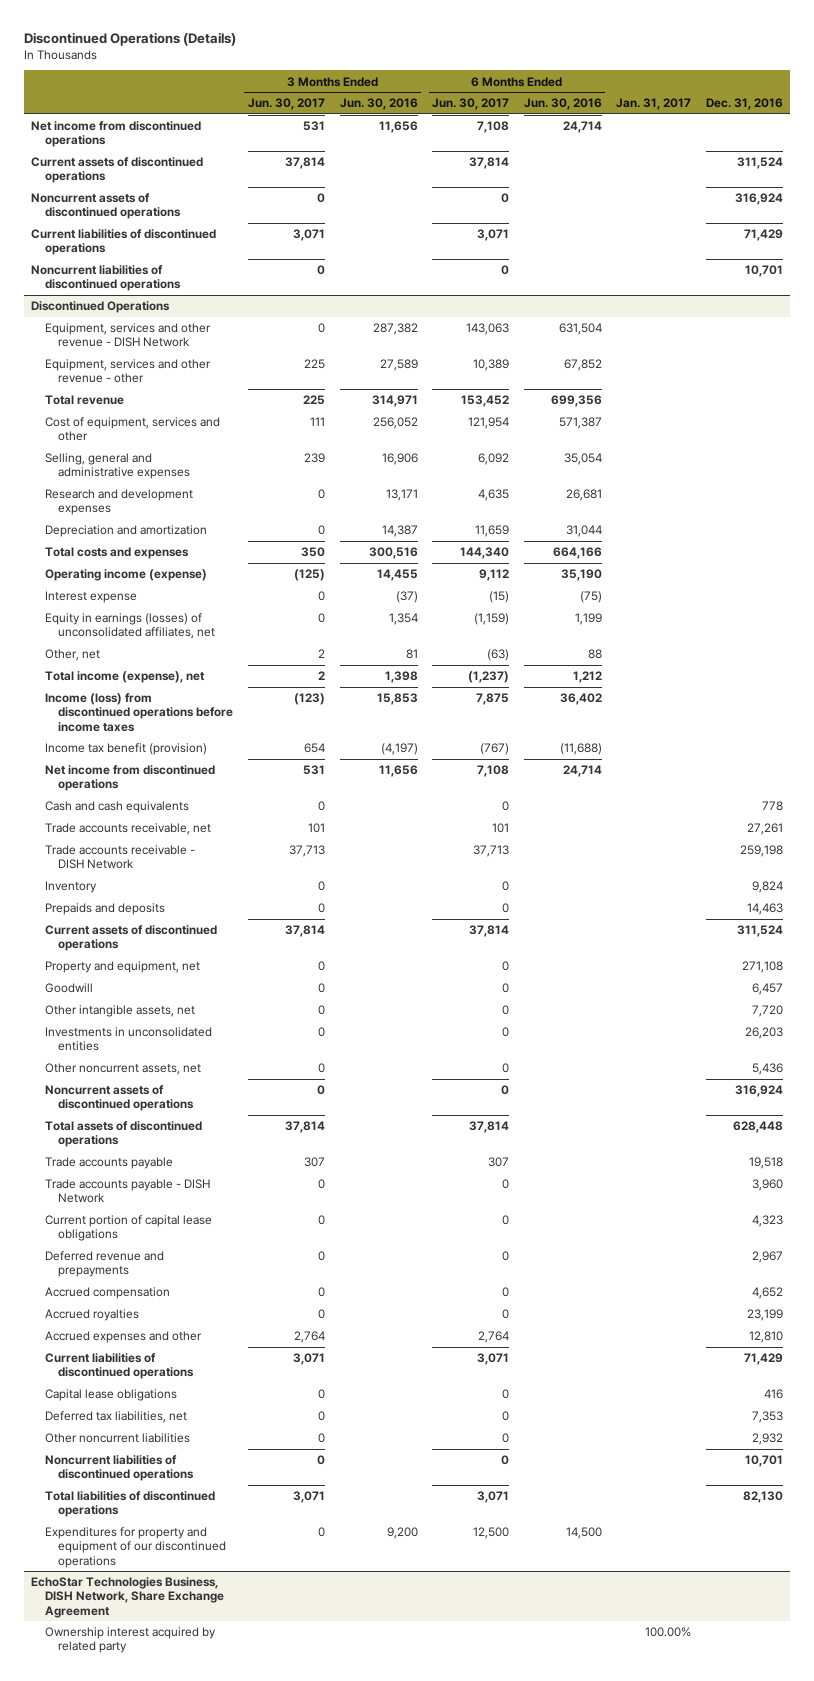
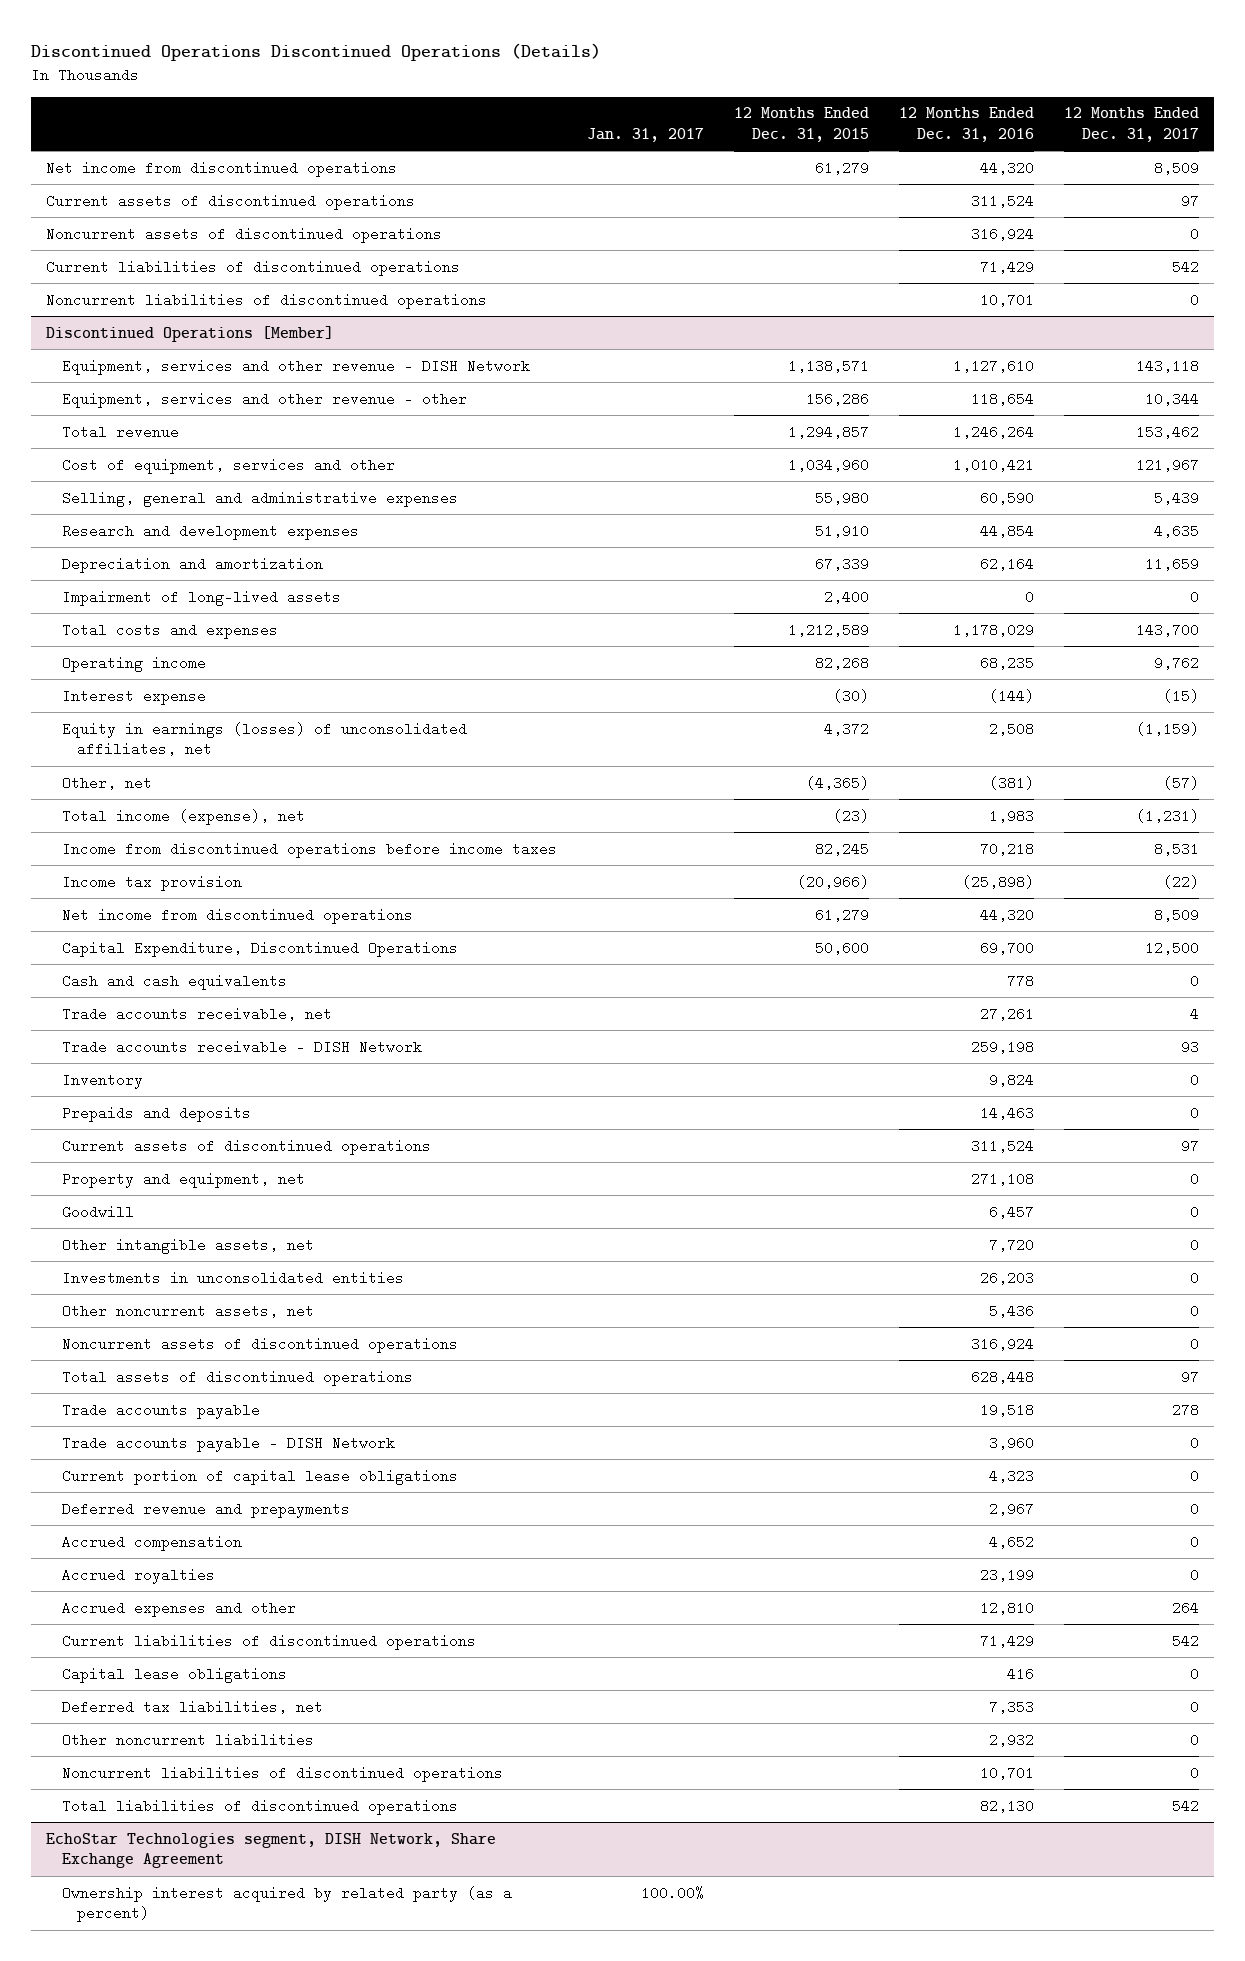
- Discontinued Operations (Details)
+ Discontinued Operations Discontinued Operations (Details)
- | 3 Months Ended Jun. 30, 2017 | 3 Months Ended Jun. 30, 2016 | 6 Months Ended Jun. 30, 2017 | 6 Months Ended Jun. 30, 2016 | Jan. 31, 2017 | Dec. 31, 2016
+ | Jan. 31, 2017 | 12 Months Ended Dec. 31, 2015 | 12 Months Ended Dec. 31, 2016 | 12 Months Ended Dec. 31, 2017
- Discontinued Operations
+ Discontinued Operations [Member]
+ Impairment of long-lived assets | | 2,400 | 0 | 0
- Operating income (expense) | (125) | 14,455 | 9,112 | 35,190 | |
+ Operating income | | 82,268 | 68,235 | 9,762
- Income (loss) from discontinued operations before income taxes | (123) | 15,853 | 7,875 | 36,402 | |
- Income tax benefit (provision) | 654 | (4,197) | (767) | (11,688) | |
+ Income from discontinued operations before income taxes | | 82,245 | 70,218 | 8,531
+ Income tax provision | | (20,966) | (25,898) | (22)
+ Capital Expenditure, Discontinued Operations | | 50,600 | 69,700 | 12,500
- Expenditures for property and equipment of our discontinued operations | 0 | 9,200 | 12,500 | 14,500 | |
- EchoStar Technologies Business, DISH Network, Share Exchange Agreement
- Ownership interest acquired by related party | | | | | 100.00% |
+ EchoStar Technologies segment, DISH Network, Share Exchange Agreement
+ Ownership interest acquired by related party (as a percent) | 100.00% | | |

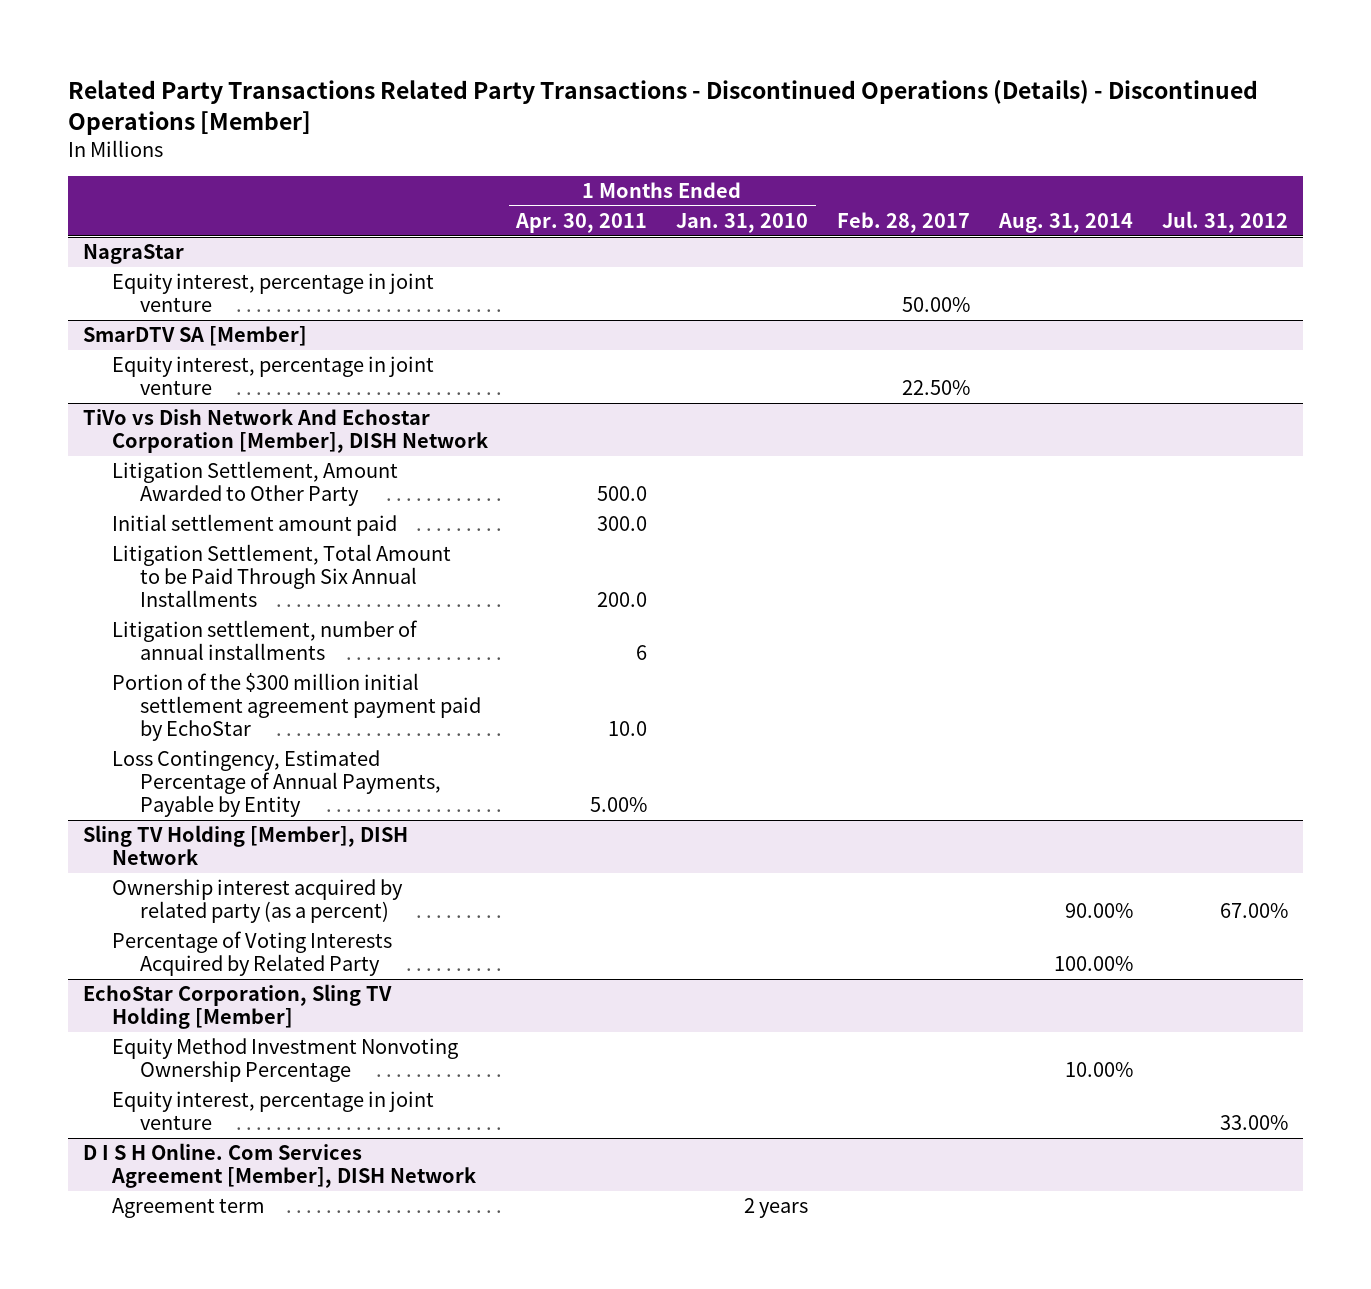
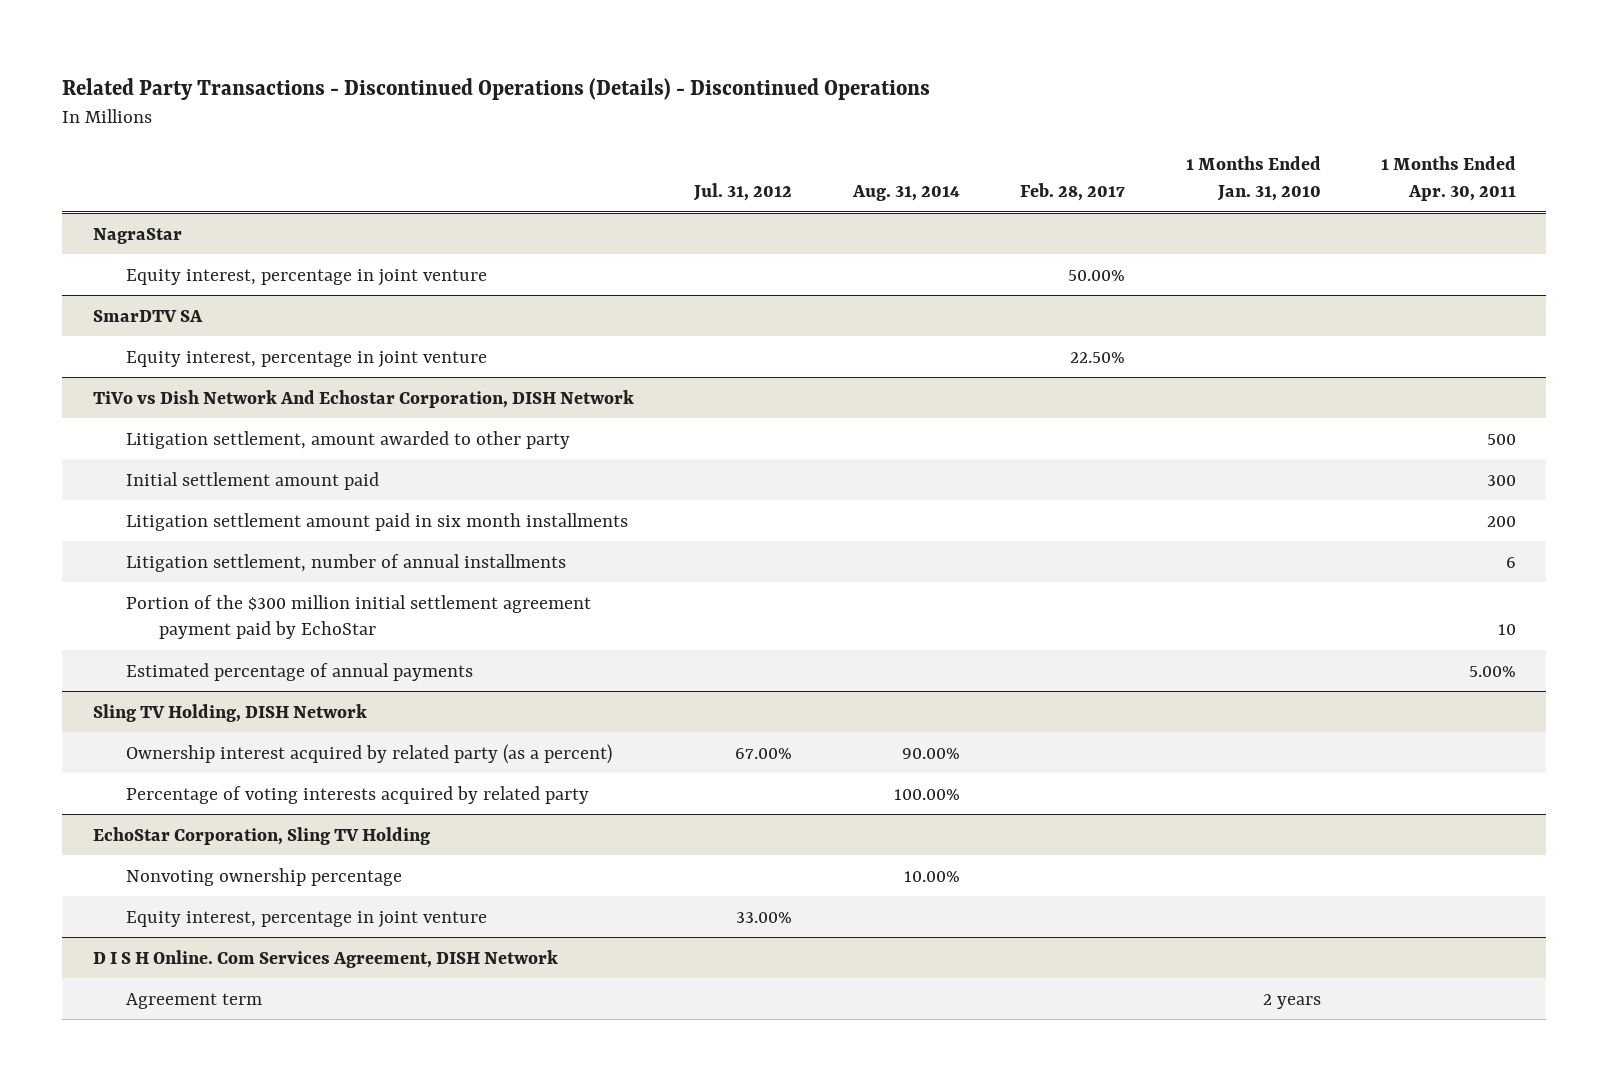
- Related Party Transactions Related Party Transactions - Discontinued Operations (Details) - Discontinued Operations [Member]
+ Related Party Transactions - Discontinued Operations (Details) - Discontinued Operations
- | 1 Months Ended Apr. 30, 2011 | 1 Months Ended Jan. 31, 2010 | Feb. 28, 2017 | Aug. 31, 2014 | Jul. 31, 2012
+ | Jul. 31, 2012 | Aug. 31, 2014 | Feb. 28, 2017 | 1 Months Ended Jan. 31, 2010 | 1 Months Ended Apr. 30, 2011
- SmarDTV SA [Member]
+ SmarDTV SA
- TiVo vs Dish Network And Echostar Corporation [Member], DISH Network
- Litigation Settlement, Amount Awarded to Other Party | 500.0 | | | |
- Initial settlement amount paid | 300.0 | | | |
- Litigation Settlement, Total Amount to be Paid Through Six Annual Installments | 200.0 | | | |
+ TiVo vs Dish Network And Echostar Corporation, DISH Network
+ Litigation settlement, amount awarded to other party | | | | | 500
+ Initial settlement amount paid | | | | | 300
+ Litigation settlement amount paid in six month installments | | | | | 200
- Portion of the $300 million initial settlement agreement payment paid by EchoStar | 10.0 | | | |
- Loss Contingency, Estimated Percentage of Annual Payments, Payable by Entity | 5.00% | | | |
- Sling TV Holding [Member], DISH Network
+ Portion of the $300 million initial settlement agreement payment paid by EchoStar | | | | | 10
+ Estimated percentage of annual payments | | | | | 5.00%
+ Sling TV Holding, DISH Network
- Percentage of Voting Interests Acquired by Related Party | | | | 100.00% |
- EchoStar Corporation, Sling TV Holding [Member]
- Equity Method Investment Nonvoting Ownership Percentage | | | | 10.00% |
+ Percentage of voting interests acquired by related party | | 100.00% | | |
+ EchoStar Corporation, Sling TV Holding
+ Nonvoting ownership percentage | | 10.00% | | |
- D I S H Online. Com Services Agreement [Member], DISH Network
+ D I S H Online. Com Services Agreement, DISH Network

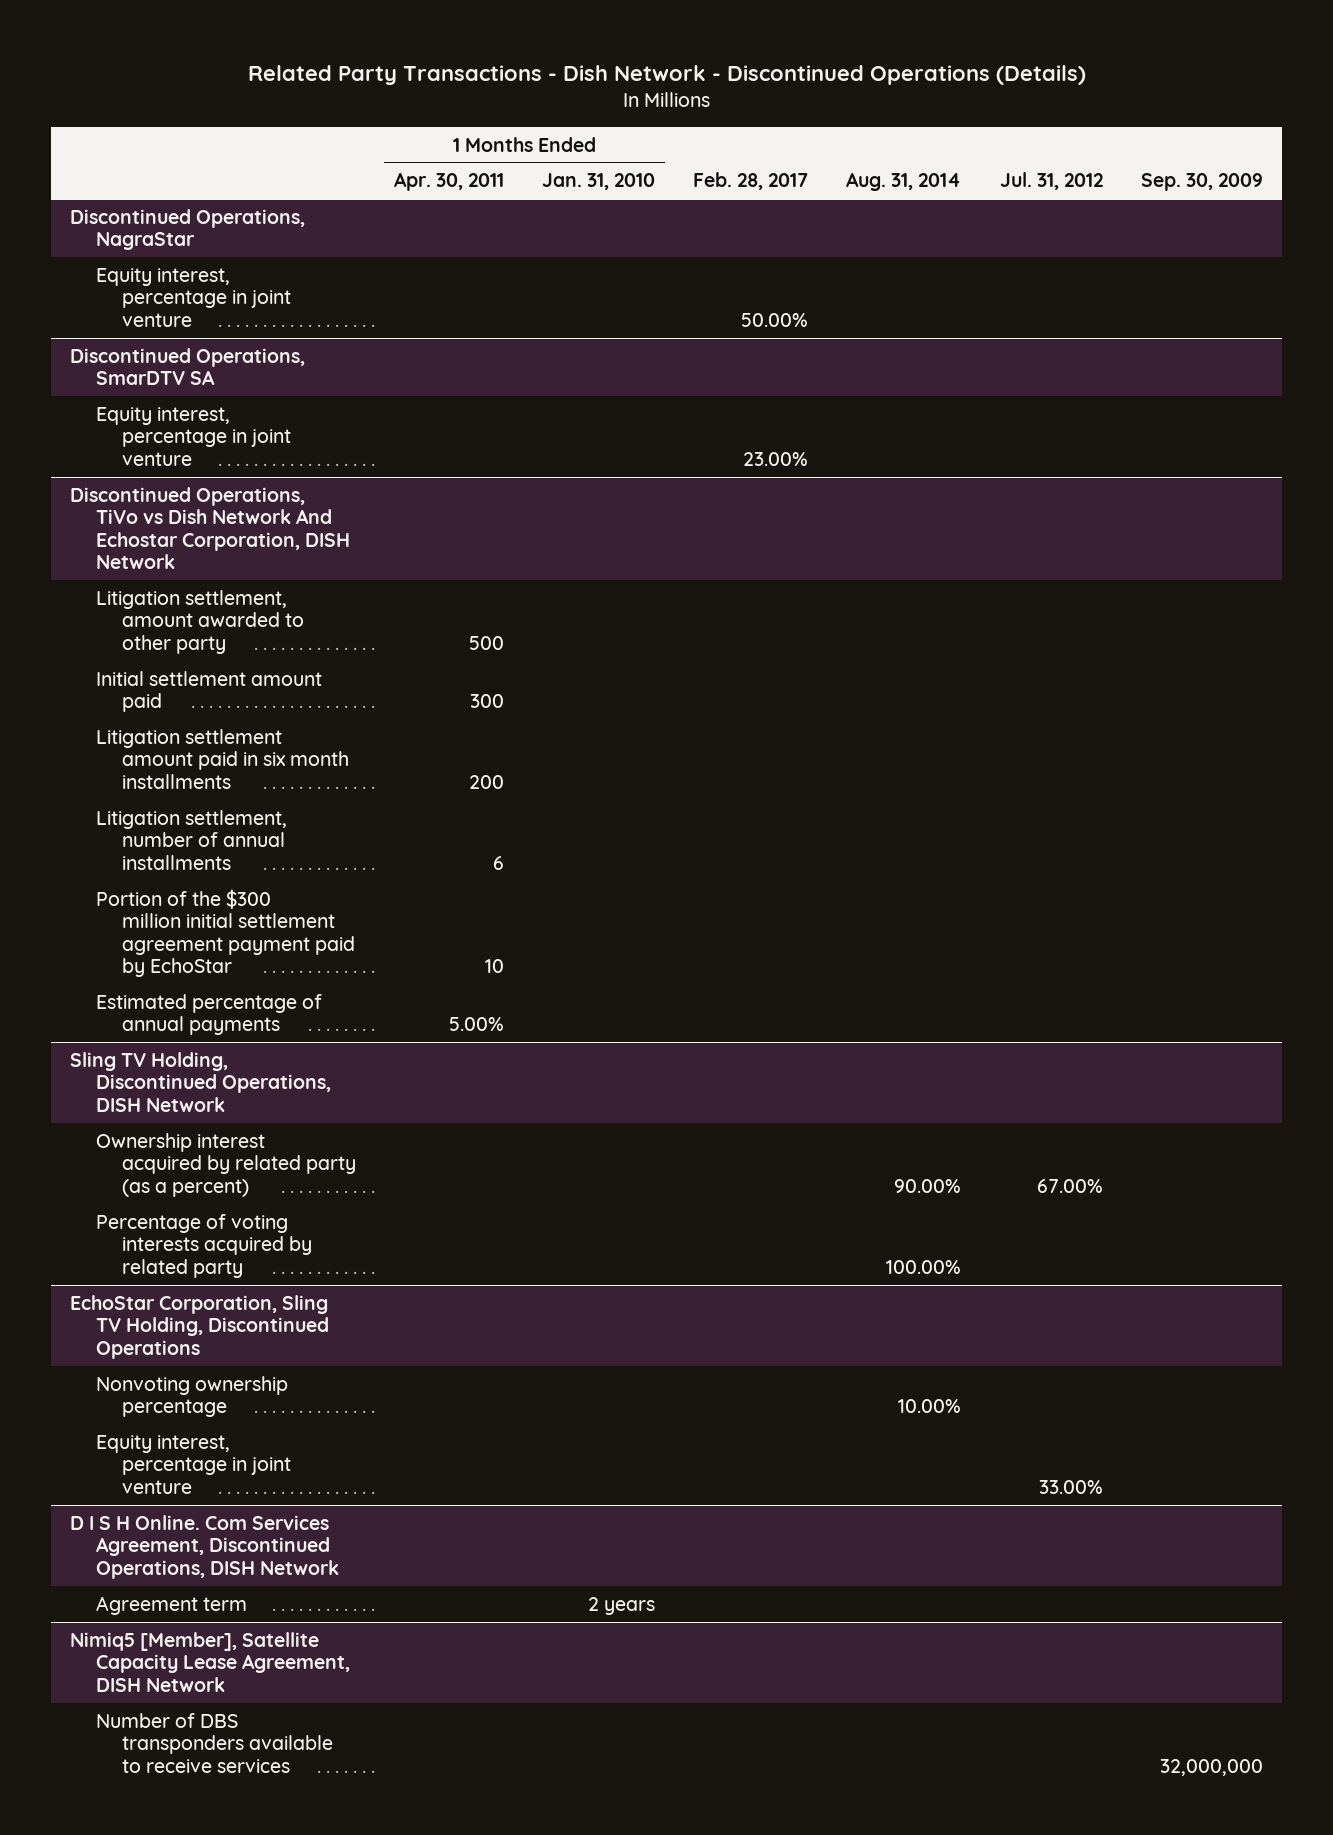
- Related Party Transactions - Discontinued Operations (Details) - Discontinued Operations
+ Related Party Transactions - Dish Network - Discontinued Operations (Details)
- | Jul. 31, 2012 | Aug. 31, 2014 | Feb. 28, 2017 | 1 Months Ended Jan. 31, 2010 | 1 Months Ended Apr. 30, 2011
+ | 1 Months Ended Apr. 30, 2011 | 1 Months Ended Jan. 31, 2010 | Feb. 28, 2017 | Aug. 31, 2014 | Jul. 31, 2012 | Sep. 30, 2009
- NagraStar
+ Discontinued Operations, NagraStar
- SmarDTV SA
- Equity interest, percentage in joint venture | | | 22.50% | |
- TiVo vs Dish Network And Echostar Corporation, DISH Network
+ Discontinued Operations, SmarDTV SA
+ Equity interest, percentage in joint venture | | | 23.00% | | |
+ Discontinued Operations, TiVo vs Dish Network And Echostar Corporation, DISH Network
- Sling TV Holding, DISH Network
+ Sling TV Holding, Discontinued Operations, DISH Network
- EchoStar Corporation, Sling TV Holding
+ EchoStar Corporation, Sling TV Holding, Discontinued Operations
- D I S H Online. Com Services Agreement, DISH Network
+ D I S H Online. Com Services Agreement, Discontinued Operations, DISH Network
+ Nimiq5 [Member], Satellite Capacity Lease Agreement, DISH Network
+ Number of DBS transponders available to receive services | | | | | | 32,000,000

